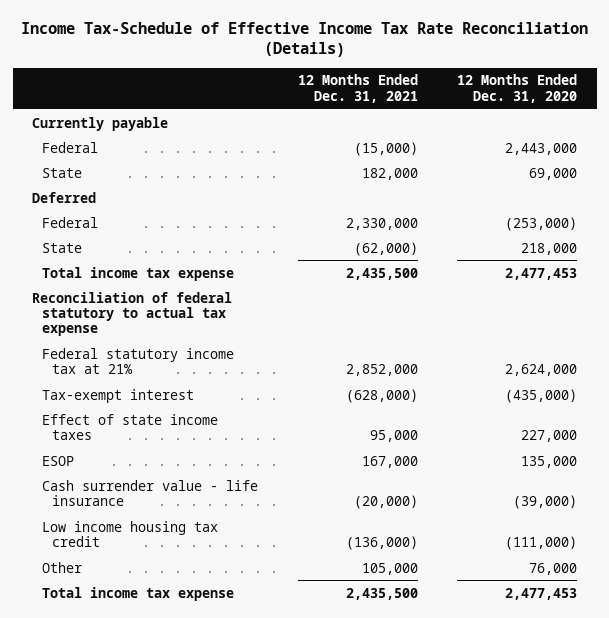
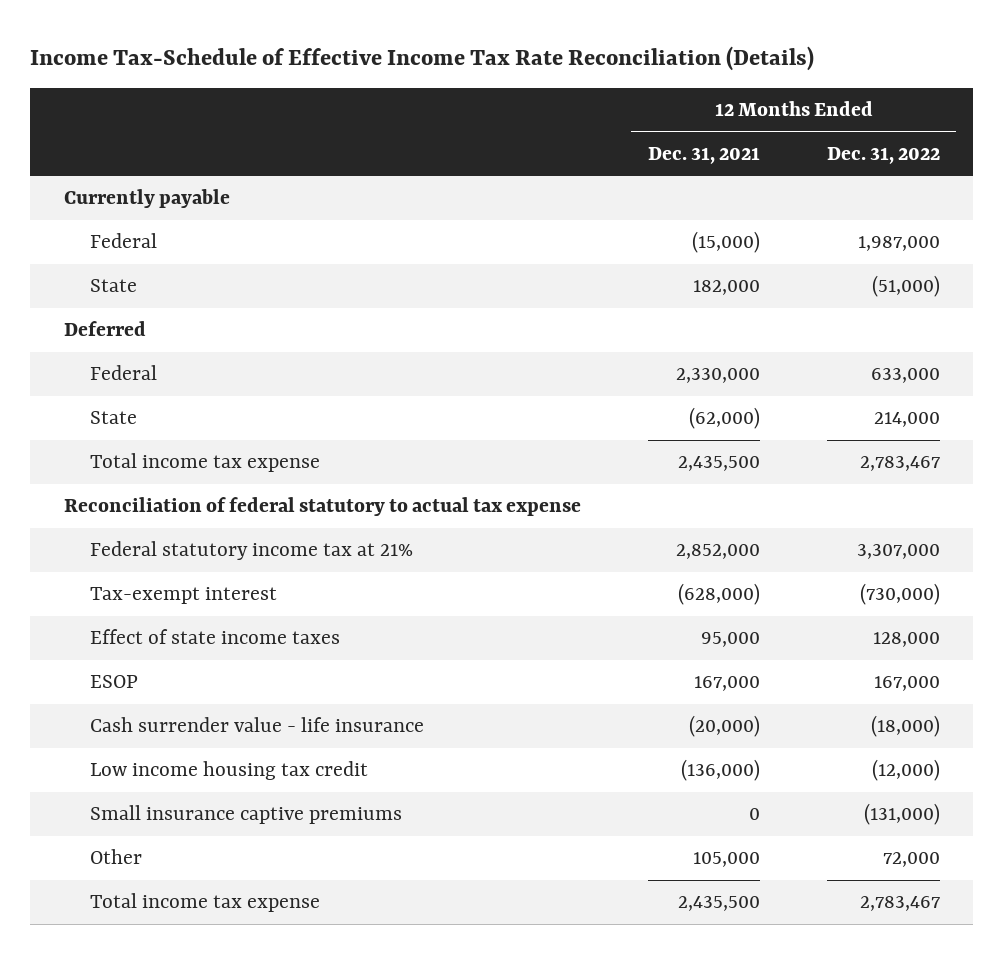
- | 12 Months Ended Dec. 31, 2021 | 12 Months Ended Dec. 31, 2020
+ | 12 Months Ended Dec. 31, 2021 | 12 Months Ended Dec. 31, 2022
+ Small insurance captive premiums | 0 | (131,000)

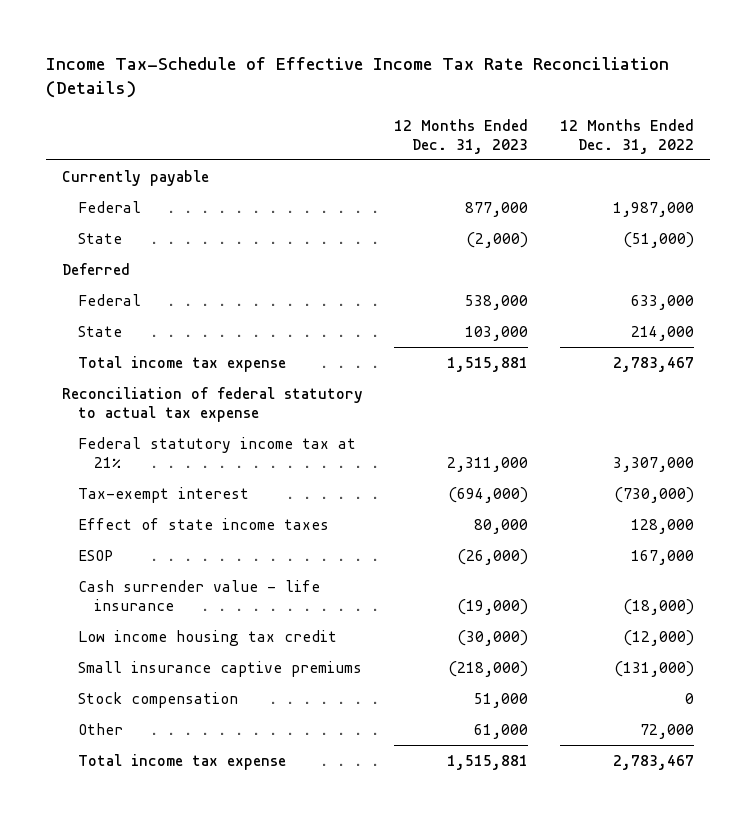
- | 12 Months Ended Dec. 31, 2021 | 12 Months Ended Dec. 31, 2022
+ | 12 Months Ended Dec. 31, 2023 | 12 Months Ended Dec. 31, 2022
+ Stock compensation | 51,000 | 0

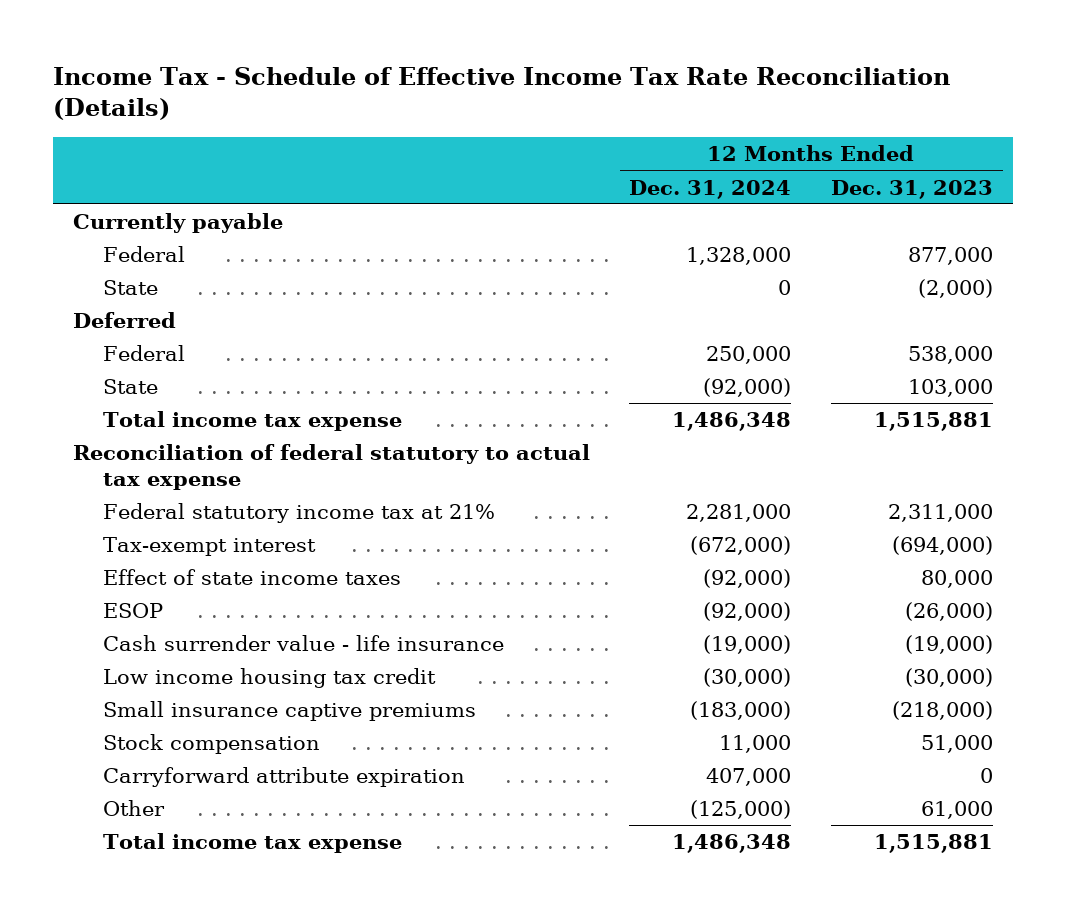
- Income Tax-Schedule of Effective Income Tax Rate Reconciliation (Details)
+ Income Tax - Schedule of Effective Income Tax Rate Reconciliation (Details)
- | 12 Months Ended Dec. 31, 2023 | 12 Months Ended Dec. 31, 2022
+ | 12 Months Ended Dec. 31, 2024 | 12 Months Ended Dec. 31, 2023
+ Carryforward attribute expiration | 407,000 | 0

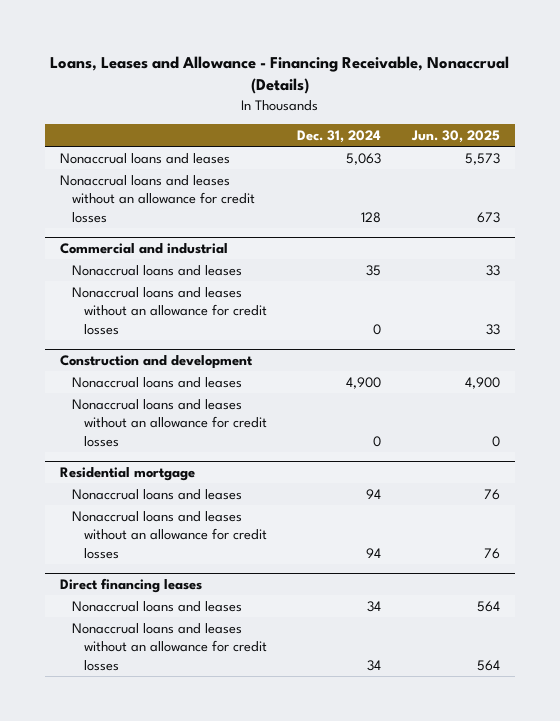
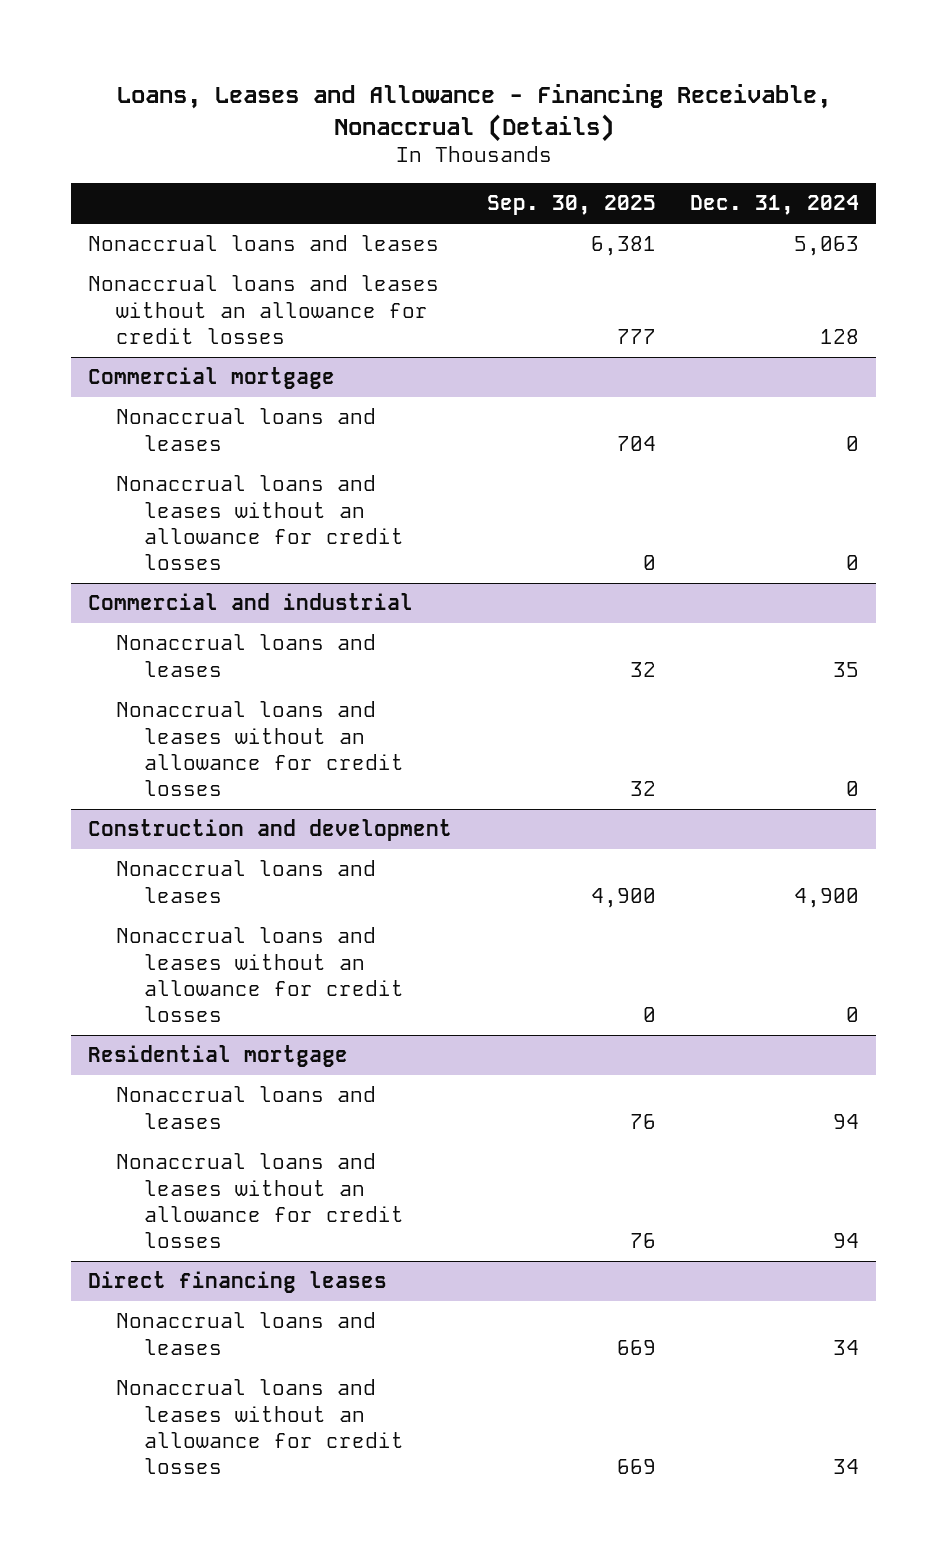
- | Dec. 31, 2024 | Jun. 30, 2025
+ | Sep. 30, 2025 | Dec. 31, 2024
+ Commercial mortgage
+ Nonaccrual loans and leases | 704 | 0
+ Nonaccrual loans and leases without an allowance for credit losses | 0 | 0

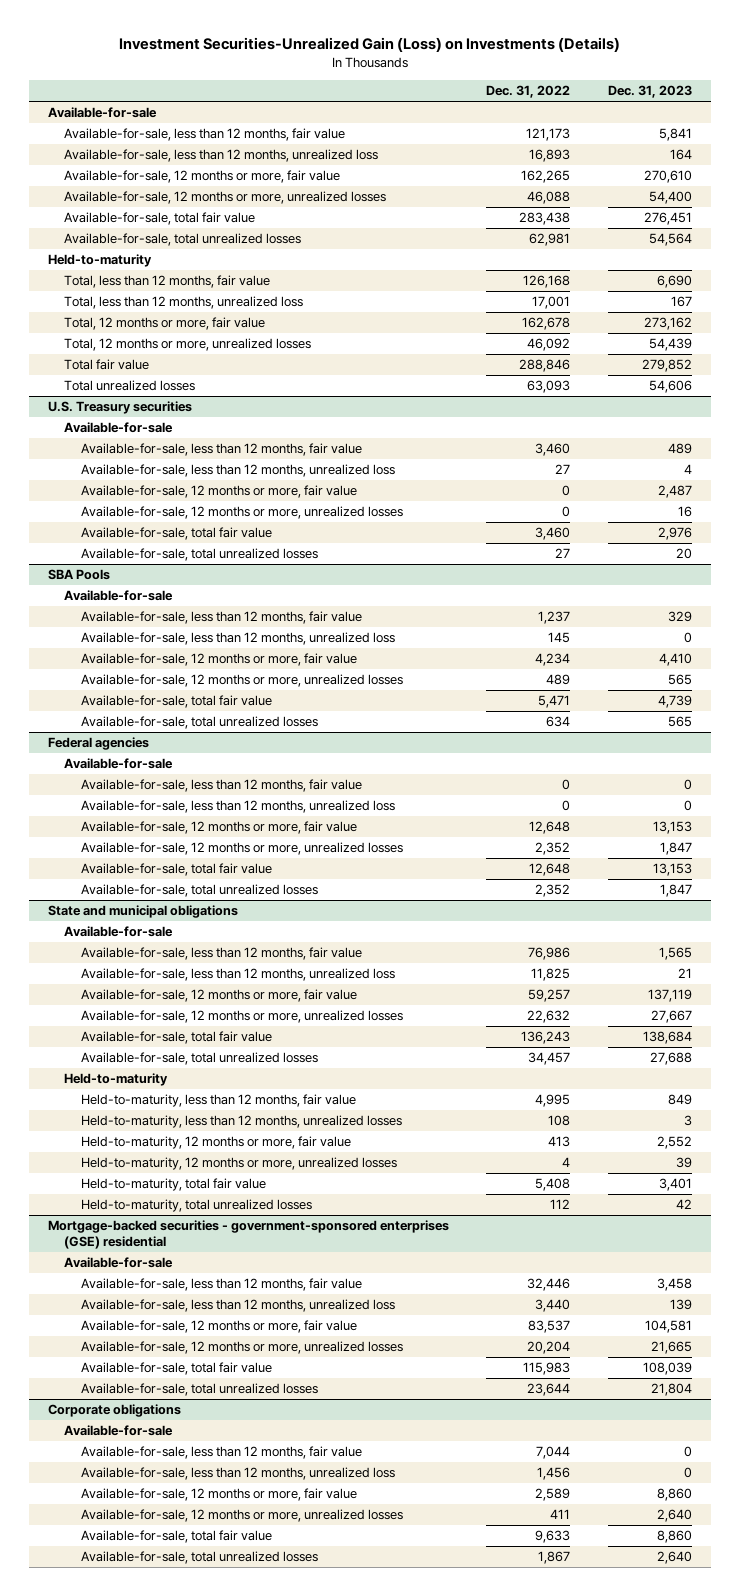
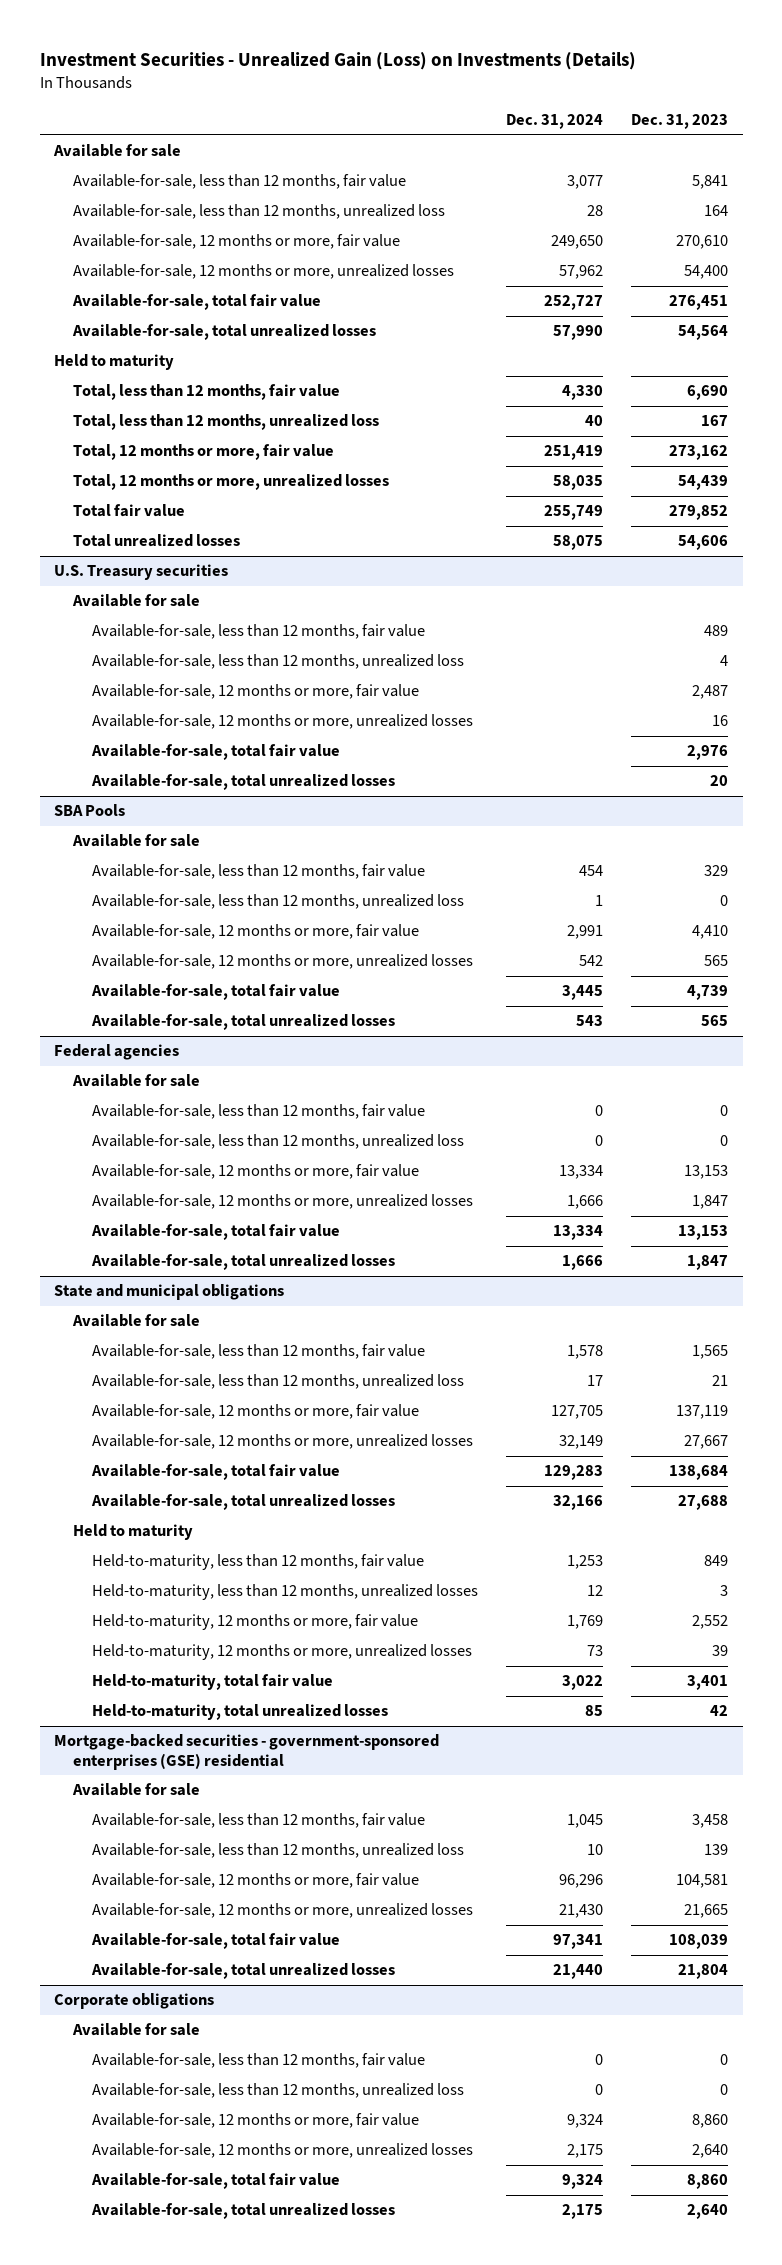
- Investment Securities-Unrealized Gain (Loss) on Investments (Details)
+ Investment Securities - Unrealized Gain (Loss) on Investments (Details)
- | Dec. 31, 2022 | Dec. 31, 2023
+ | Dec. 31, 2024 | Dec. 31, 2023
- Available-for-sale
+ Available for sale
- Held-to-maturity
+ Held to maturity
@ U.S. Treasury securities
- Available-for-sale
+ Available for sale
@ SBA Pools
- Available-for-sale
+ Available for sale
@ Federal agencies
- Available-for-sale
+ Available for sale
@ State and municipal obligations
- Available-for-sale
+ Available for sale
- Held-to-maturity
+ Held to maturity
@ Mortgage-backed securities - government-sponsored enterprises (GSE) residential
- Available-for-sale
+ Available for sale
@ Corporate obligations
- Available-for-sale
+ Available for sale

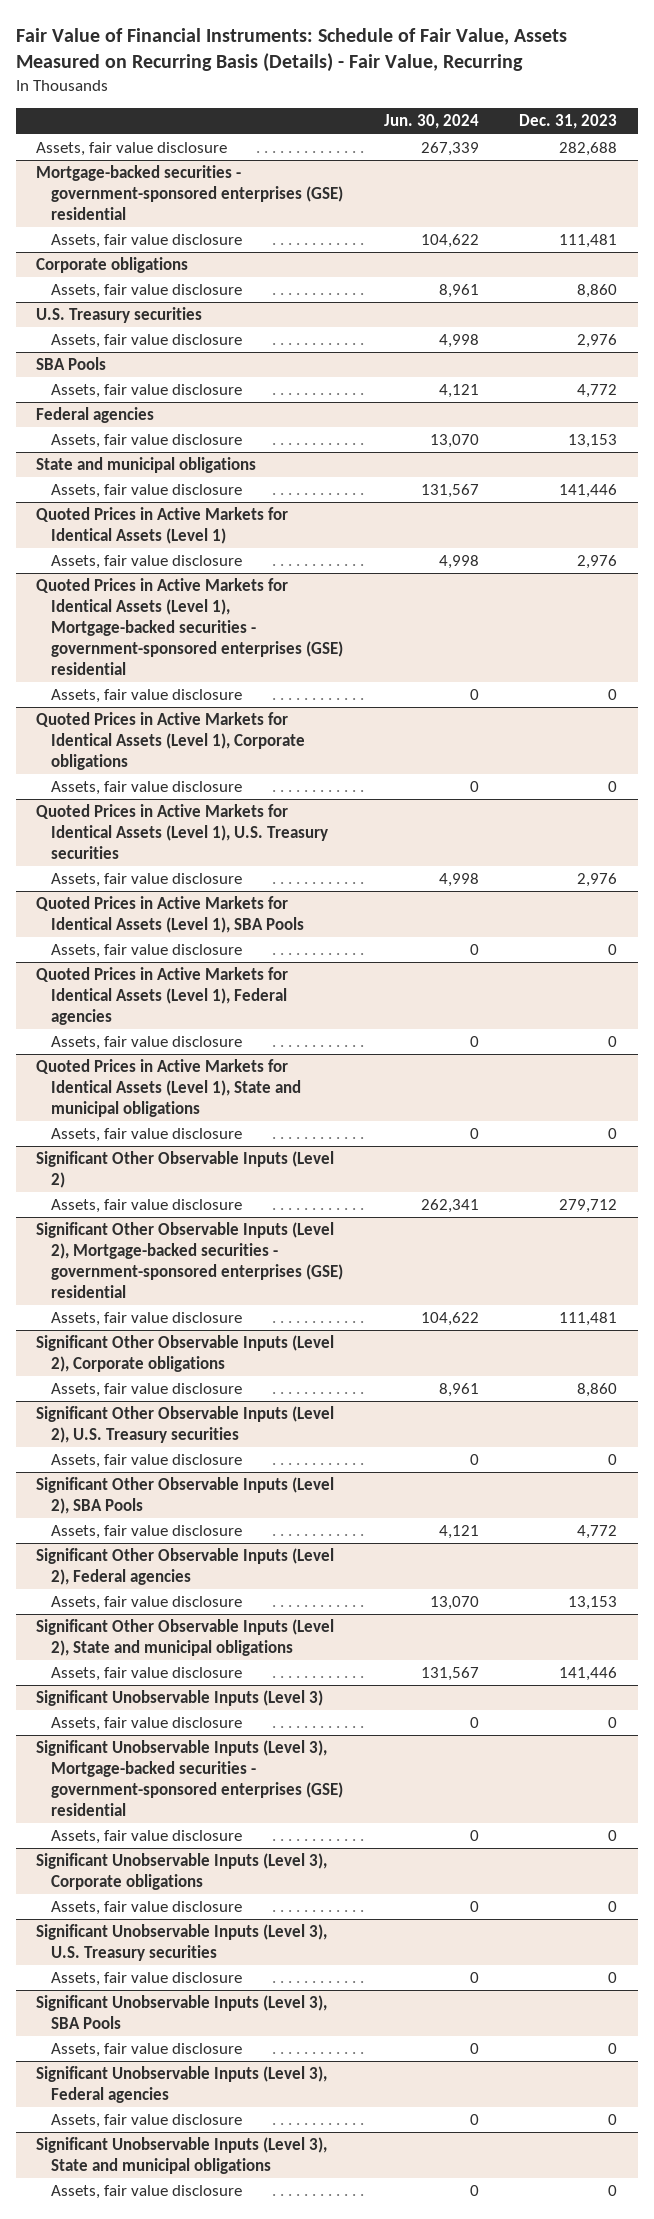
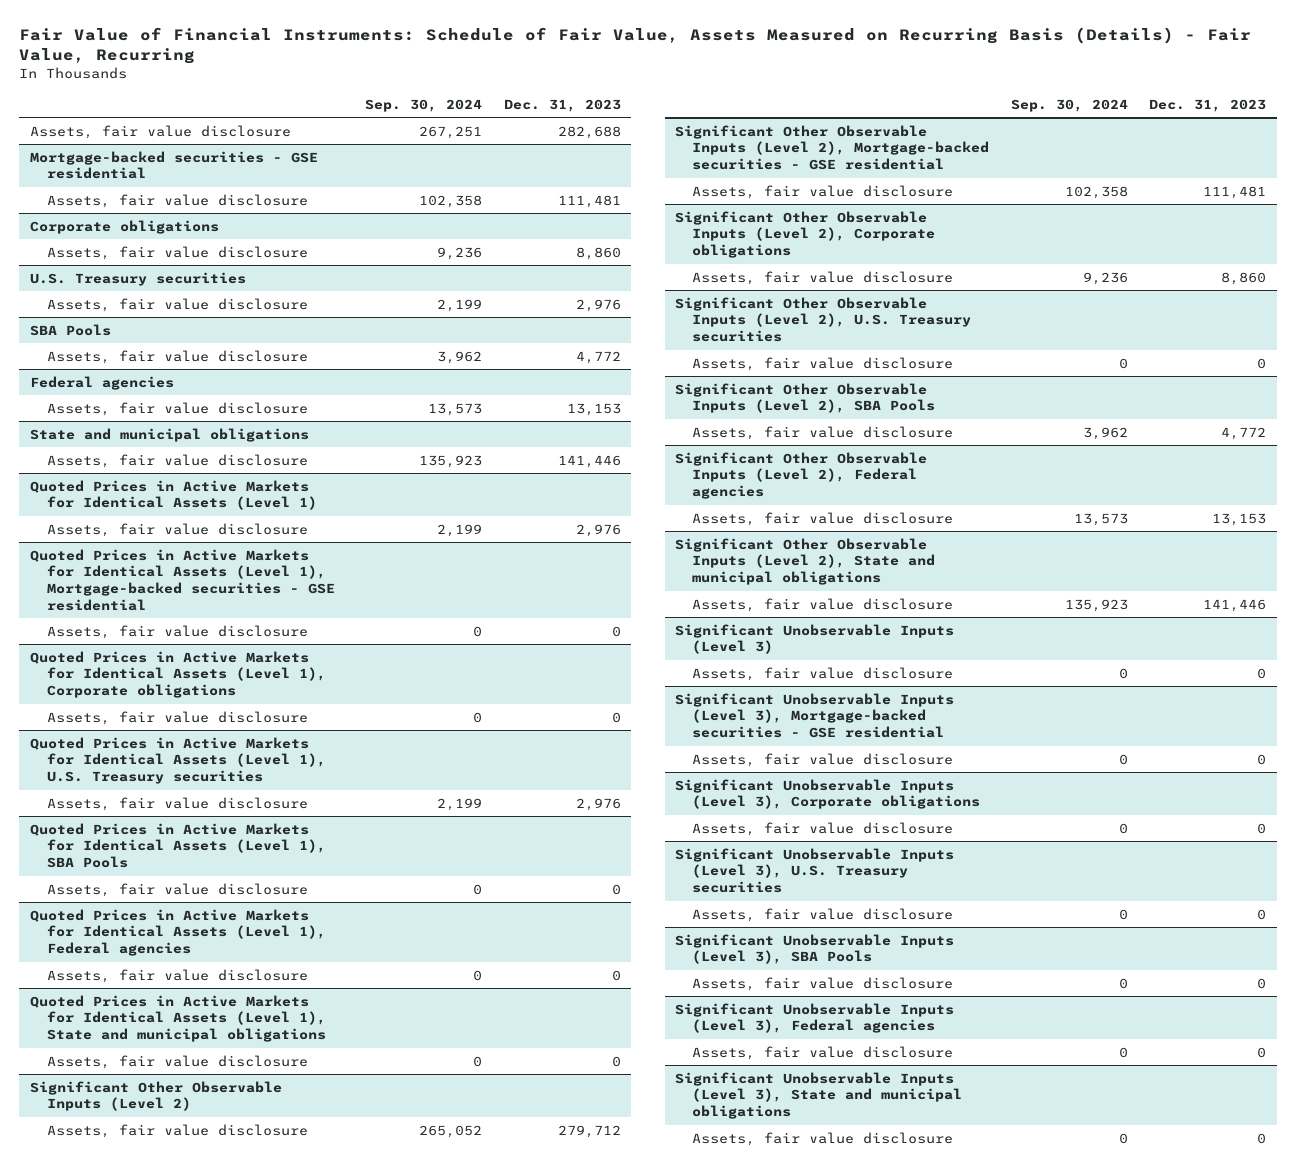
- | Jun. 30, 2024 | Dec. 31, 2023
+ | Sep. 30, 2024 | Dec. 31, 2023
- Mortgage-backed securities - government-sponsored enterprises (GSE) residential
+ Mortgage-backed securities - GSE residential
- Quoted Prices in Active Markets for Identical Assets (Level 1), Mortgage-backed securities - government-sponsored enterprises (GSE) residential
+ Quoted Prices in Active Markets for Identical Assets (Level 1), Mortgage-backed securities - GSE residential
- Significant Other Observable Inputs (Level 2), Mortgage-backed securities - government-sponsored enterprises (GSE) residential
+ Significant Other Observable Inputs (Level 2), Mortgage-backed securities - GSE residential
- Significant Unobservable Inputs (Level 3), Mortgage-backed securities - government-sponsored enterprises (GSE) residential
+ Significant Unobservable Inputs (Level 3), Mortgage-backed securities - GSE residential

